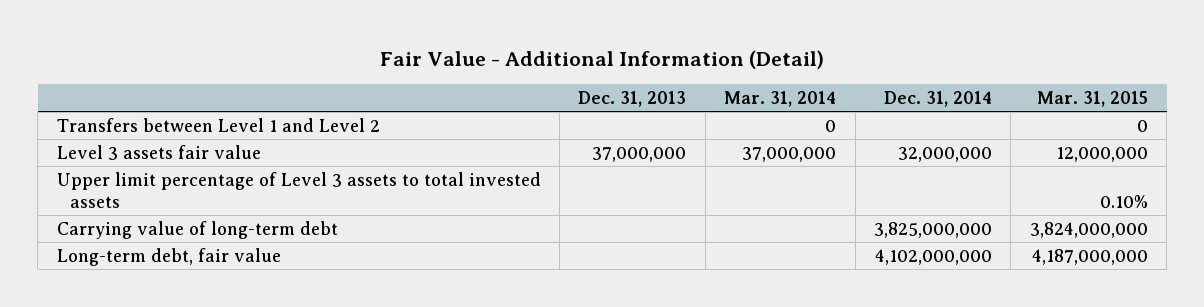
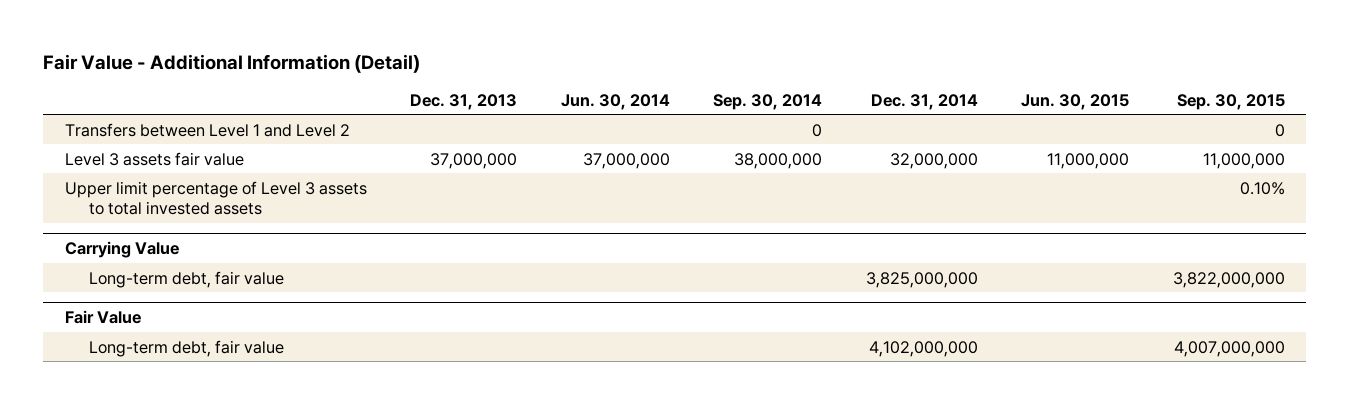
- | Dec. 31, 2013 | Mar. 31, 2014 | Dec. 31, 2014 | Mar. 31, 2015
+ | Dec. 31, 2013 | Jun. 30, 2014 | Sep. 30, 2014 | Dec. 31, 2014 | Jun. 30, 2015 | Sep. 30, 2015
- Carrying value of long-term debt | | | 3,825,000,000 | 3,824,000,000
+ Carrying Value
+ Long-term debt, fair value | | | | 3,825,000,000 | | 3,822,000,000
+ Fair Value

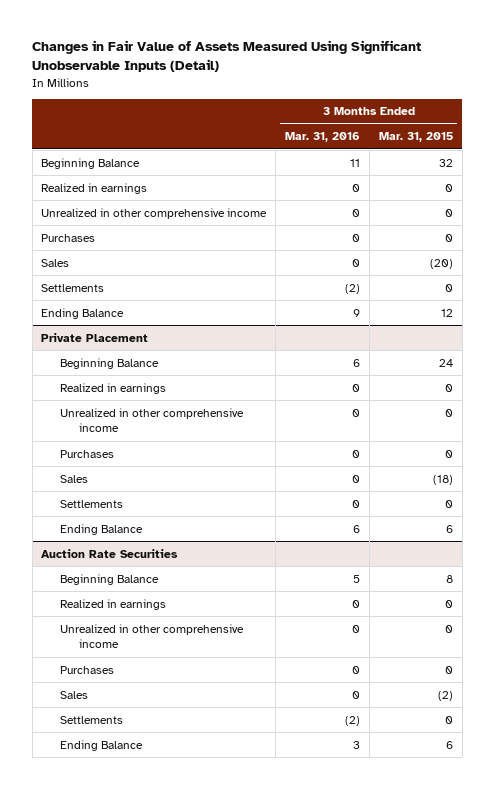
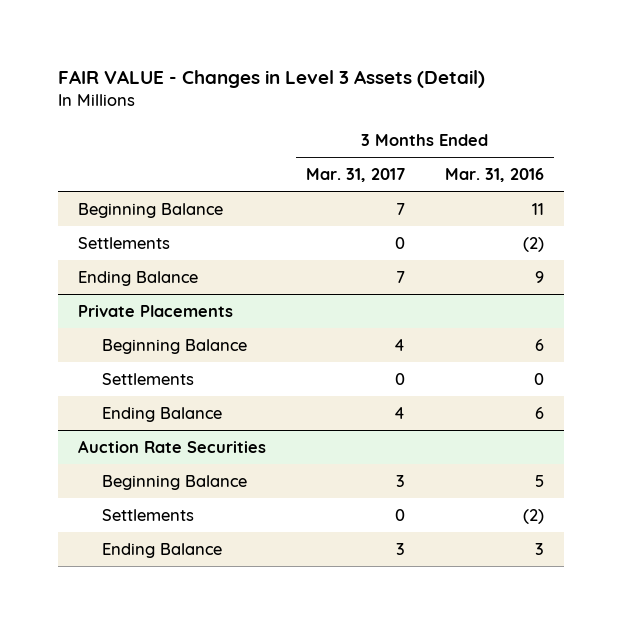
- Changes in Fair Value of Assets Measured Using Significant Unobservable Inputs (Detail)
+ FAIR VALUE - Changes in Level 3 Assets (Detail)
- | 3 Months Ended Mar. 31, 2016 | 3 Months Ended Mar. 31, 2015
+ | 3 Months Ended Mar. 31, 2017 | 3 Months Ended Mar. 31, 2016
- Realized in earnings | 0 | 0
- Unrealized in other comprehensive income | 0 | 0
- Purchases | 0 | 0
- Sales | 0 | (20)
- Private Placement
+ Private Placements
- Realized in earnings | 0 | 0
- Unrealized in other comprehensive income | 0 | 0
- Purchases | 0 | 0
- Sales | 0 | (18)
@ Auction Rate Securities
- Realized in earnings | 0 | 0
- Unrealized in other comprehensive income | 0 | 0
- Purchases | 0 | 0
- Sales | 0 | (2)

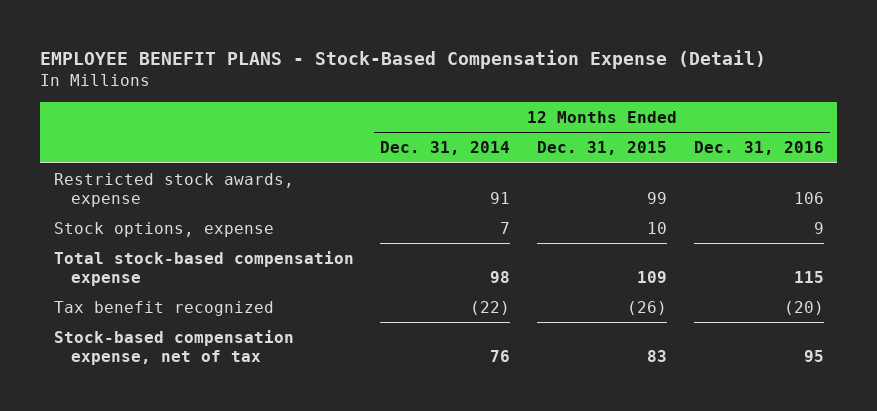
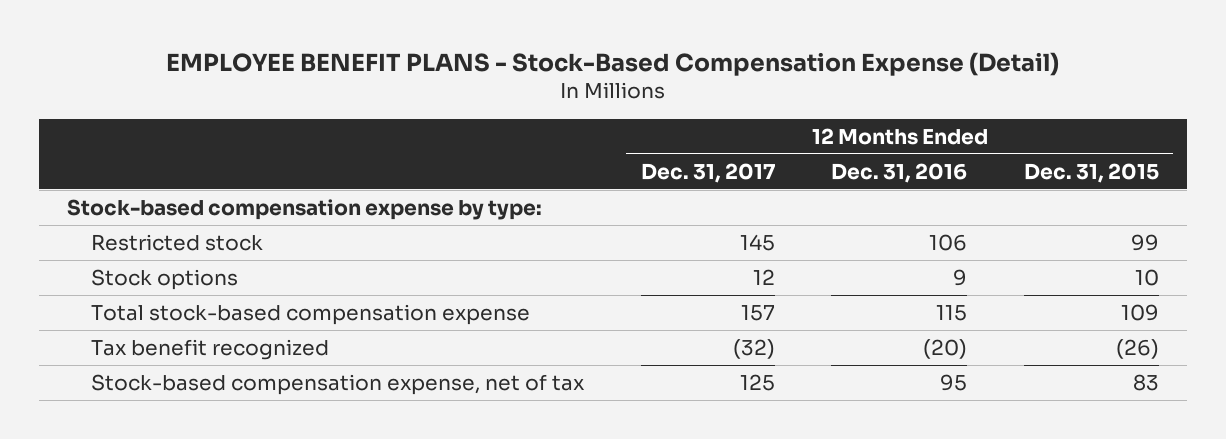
- | 12 Months Ended Dec. 31, 2014 | 12 Months Ended Dec. 31, 2015 | 12 Months Ended Dec. 31, 2016
+ | 12 Months Ended Dec. 31, 2017 | 12 Months Ended Dec. 31, 2016 | 12 Months Ended Dec. 31, 2015
- Restricted stock awards, expense | 91 | 99 | 106
- Stock options, expense | 7 | 10 | 9
+ Stock-based compensation expense by type:
+ Restricted stock | 145 | 106 | 99
+ Stock options | 12 | 9 | 10

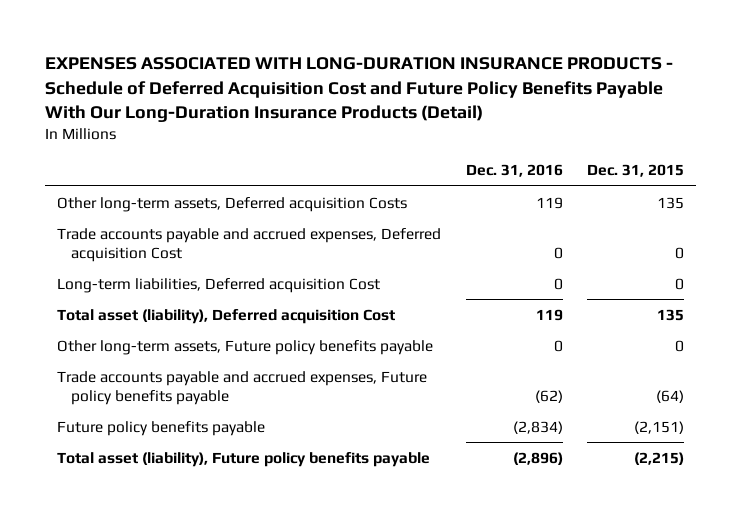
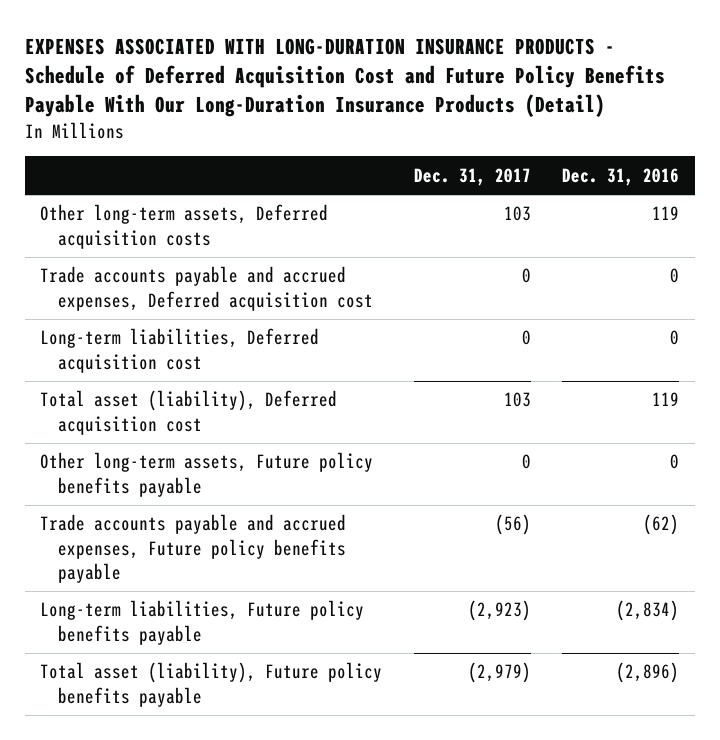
- | Dec. 31, 2016 | Dec. 31, 2015
+ | Dec. 31, 2017 | Dec. 31, 2016
- Other long-term assets, Deferred acquisition Costs | 119 | 135
- Trade accounts payable and accrued expenses, Deferred acquisition Cost | 0 | 0
- Long-term liabilities, Deferred acquisition Cost | 0 | 0
- Total asset (liability), Deferred acquisition Cost | 119 | 135
+ Other long-term assets, Deferred acquisition costs | 103 | 119
+ Trade accounts payable and accrued expenses, Deferred acquisition cost | 0 | 0
+ Long-term liabilities, Deferred acquisition cost | 0 | 0
+ Total asset (liability), Deferred acquisition cost | 103 | 119
- Future policy benefits payable | (2,834) | (2,151)
+ Long-term liabilities, Future policy benefits payable | (2,923) | (2,834)

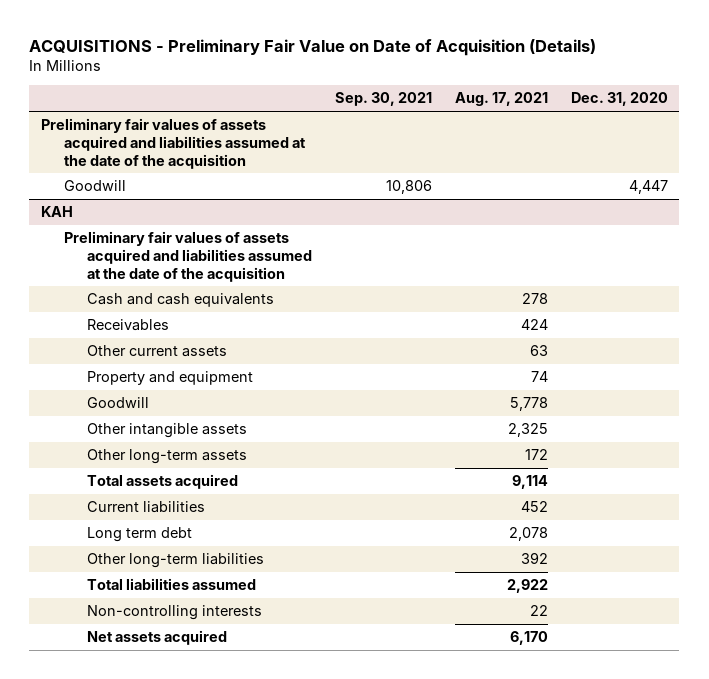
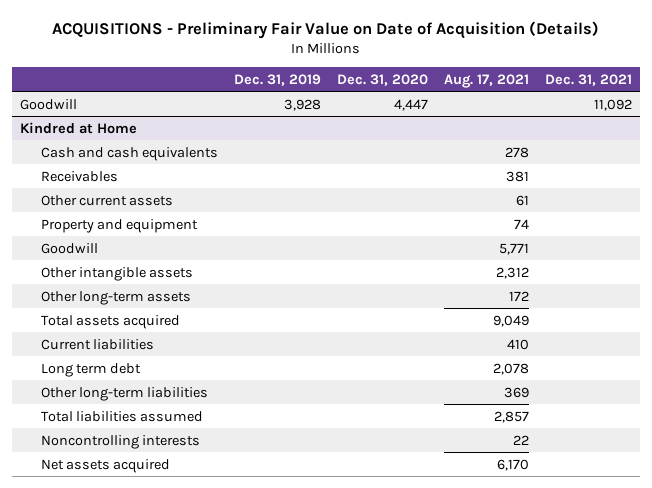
- | Sep. 30, 2021 | Aug. 17, 2021 | Dec. 31, 2020
+ | Dec. 31, 2019 | Dec. 31, 2020 | Aug. 17, 2021 | Dec. 31, 2021
- Preliminary fair values of assets acquired and liabilities assumed at the date of the acquisition
- KAH
- Preliminary fair values of assets acquired and liabilities assumed at the date of the acquisition
+ Kindred at Home
- Receivables | | 424 |
- Other current assets | | 63 |
+ Receivables | | | 381 |
+ Other current assets | | | 61 |
- Goodwill | | 5,778 |
- Other intangible assets | | 2,325 |
+ Goodwill | | | 5,771 |
+ Other intangible assets | | | 2,312 |
- Total assets acquired | | 9,114 |
- Current liabilities | | 452 |
+ Total assets acquired | | | 9,049 |
+ Current liabilities | | | 410 |
- Other long-term liabilities | | 392 |
- Total liabilities assumed | | 2,922 |
- Non-controlling interests | | 22 |
+ Other long-term liabilities | | | 369 |
+ Total liabilities assumed | | | 2,857 |
+ Noncontrolling interests | | | 22 |

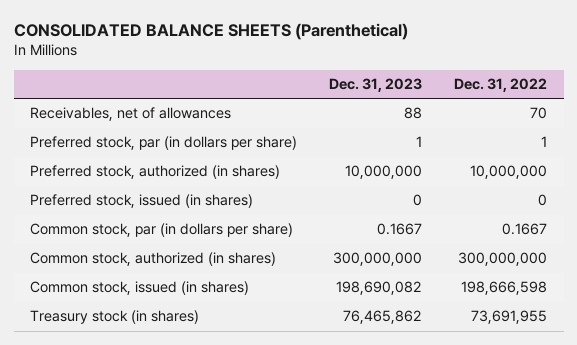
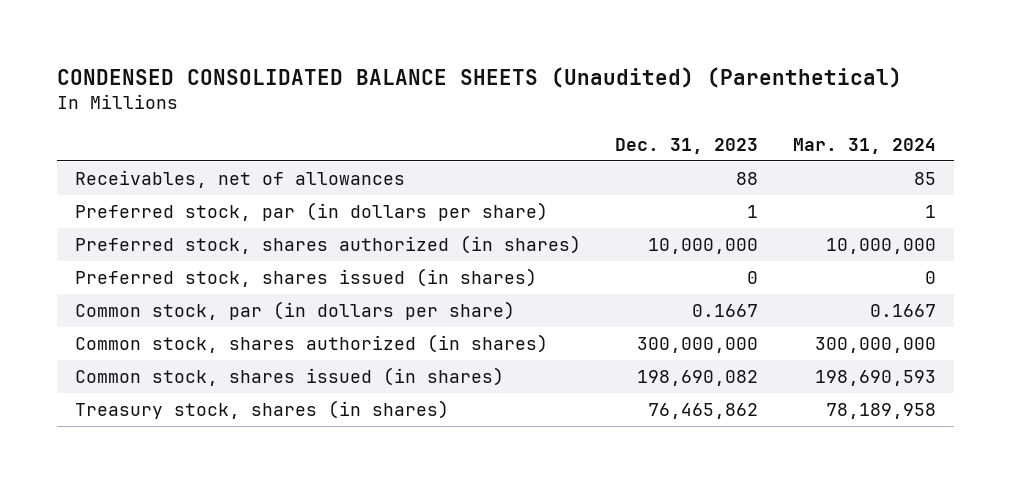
- CONSOLIDATED BALANCE SHEETS (Parenthetical)
+ CONDENSED CONSOLIDATED BALANCE SHEETS (Unaudited) (Parenthetical)
- | Dec. 31, 2023 | Dec. 31, 2022
+ | Dec. 31, 2023 | Mar. 31, 2024
- Preferred stock, authorized (in shares) | 10,000,000 | 10,000,000
- Preferred stock, issued (in shares) | 0 | 0
+ Preferred stock, shares authorized (in shares) | 10,000,000 | 10,000,000
+ Preferred stock, shares issued (in shares) | 0 | 0
- Common stock, authorized (in shares) | 300,000,000 | 300,000,000
- Common stock, issued (in shares) | 198,690,082 | 198,666,598
- Treasury stock (in shares) | 76,465,862 | 73,691,955
+ Common stock, shares authorized (in shares) | 300,000,000 | 300,000,000
+ Common stock, shares issued (in shares) | 198,690,082 | 198,690,593
+ Treasury stock, shares (in shares) | 76,465,862 | 78,189,958

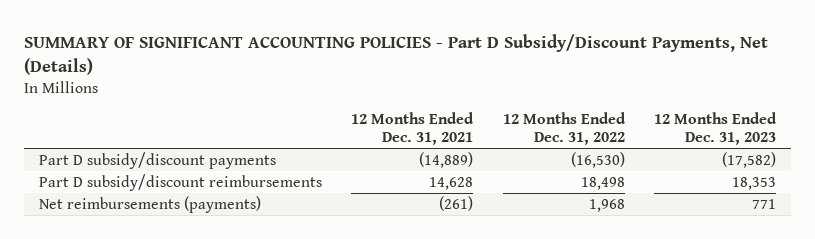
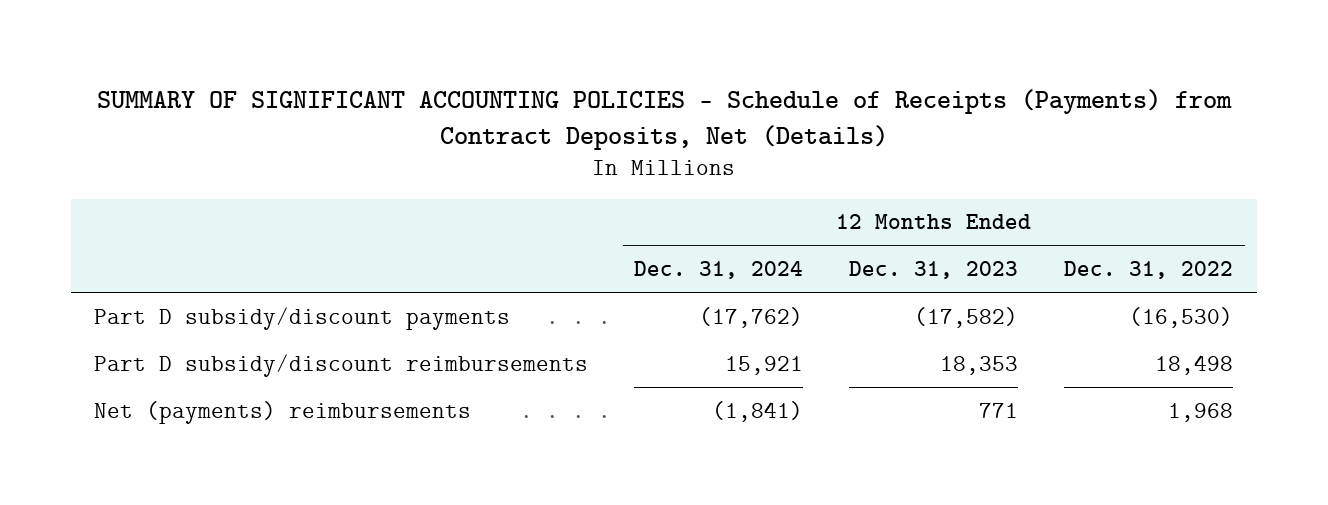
- SUMMARY OF SIGNIFICANT ACCOUNTING POLICIES - Part D Subsidy/Discount Payments, Net (Details)
+ SUMMARY OF SIGNIFICANT ACCOUNTING POLICIES - Schedule of Receipts (Payments) from Contract Deposits, Net (Details)
- | 12 Months Ended Dec. 31, 2021 | 12 Months Ended Dec. 31, 2022 | 12 Months Ended Dec. 31, 2023
+ | 12 Months Ended Dec. 31, 2024 | 12 Months Ended Dec. 31, 2023 | 12 Months Ended Dec. 31, 2022
- Net reimbursements (payments) | (261) | 1,968 | 771
+ Net (payments) reimbursements | (1,841) | 771 | 1,968

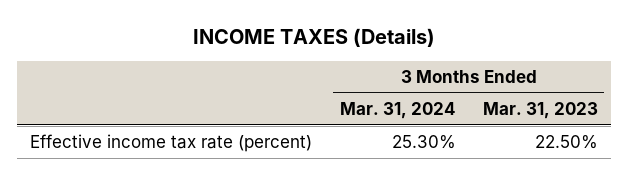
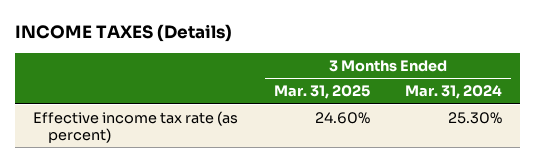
- | 3 Months Ended Mar. 31, 2024 | 3 Months Ended Mar. 31, 2023
+ | 3 Months Ended Mar. 31, 2025 | 3 Months Ended Mar. 31, 2024
- Effective income tax rate (percent) | 25.30% | 22.50%
+ Effective income tax rate (as percent) | 24.60% | 25.30%

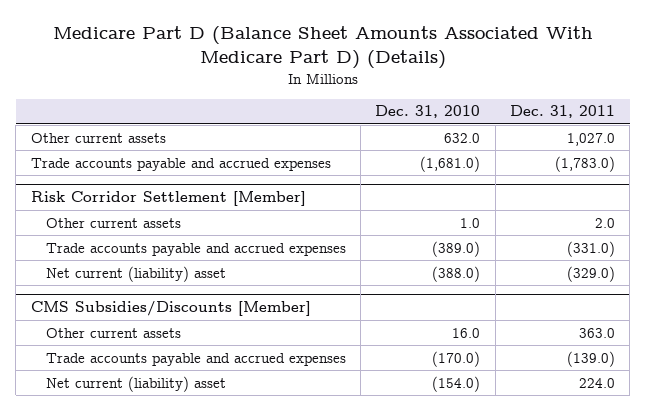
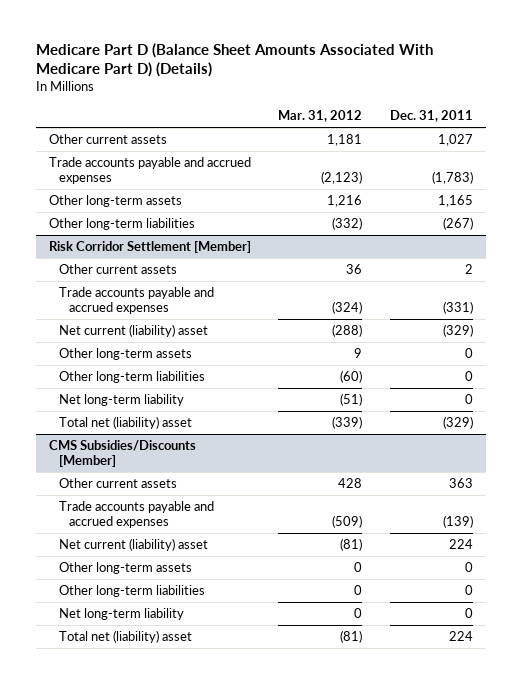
- | Dec. 31, 2010 | Dec. 31, 2011
+ | Mar. 31, 2012 | Dec. 31, 2011
- Other current assets | 632.0 | 1,027.0
- Trade accounts payable and accrued expenses | (1,681.0) | (1,783.0)
+ Other current assets | 1,181 | 1,027
+ Trade accounts payable and accrued expenses | (2,123) | (1,783)
+ Other long-term assets | 1,216 | 1,165
+ Other long-term liabilities | (332) | (267)
@ Risk Corridor Settlement [Member]
- Other current assets | 1.0 | 2.0
- Trade accounts payable and accrued expenses | (389.0) | (331.0)
- Net current (liability) asset | (388.0) | (329.0)
+ Other current assets | 36 | 2
+ Trade accounts payable and accrued expenses | (324) | (331)
+ Net current (liability) asset | (288) | (329)
+ Other long-term assets | 9 | 0
+ Other long-term liabilities | (60) | 0
+ Net long-term liability | (51) | 0
+ Total net (liability) asset | (339) | (329)
@ CMS Subsidies/Discounts [Member]
- Other current assets | 16.0 | 363.0
- Trade accounts payable and accrued expenses | (170.0) | (139.0)
- Net current (liability) asset | (154.0) | 224.0
+ Other current assets | 428 | 363
+ Trade accounts payable and accrued expenses | (509) | (139)
+ Net current (liability) asset | (81) | 224
+ Other long-term assets | 0 | 0
+ Other long-term liabilities | 0 | 0
+ Net long-term liability | 0 | 0
+ Total net (liability) asset | (81) | 224

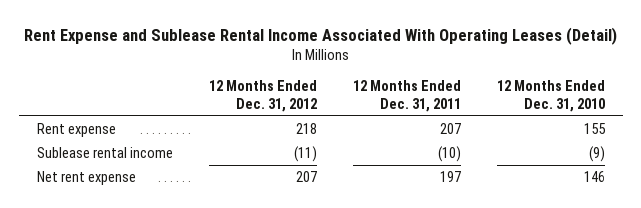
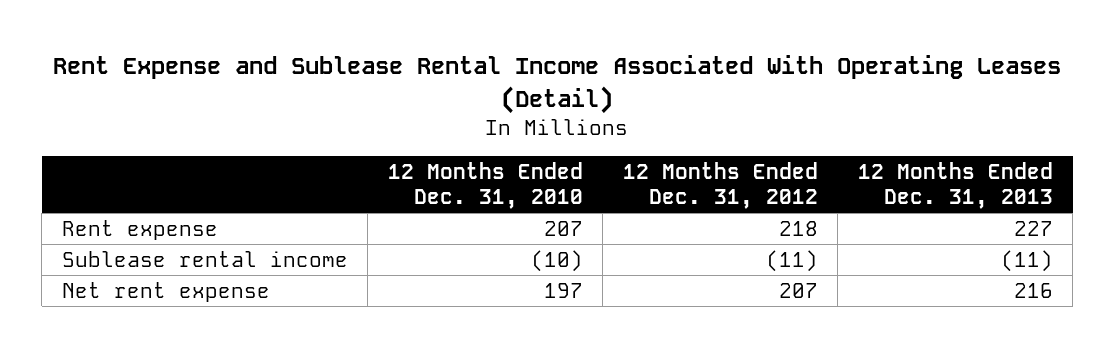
- | 12 Months Ended Dec. 31, 2012 | 12 Months Ended Dec. 31, 2011 | 12 Months Ended Dec. 31, 2010
+ | 12 Months Ended Dec. 31, 2010 | 12 Months Ended Dec. 31, 2012 | 12 Months Ended Dec. 31, 2013
- Rent expense | 218 | 207 | 155
- Sublease rental income | (11) | (10) | (9)
- Net rent expense | 207 | 197 | 146
+ Rent expense | 207 | 218 | 227
+ Sublease rental income | (10) | (11) | (11)
+ Net rent expense | 197 | 207 | 216

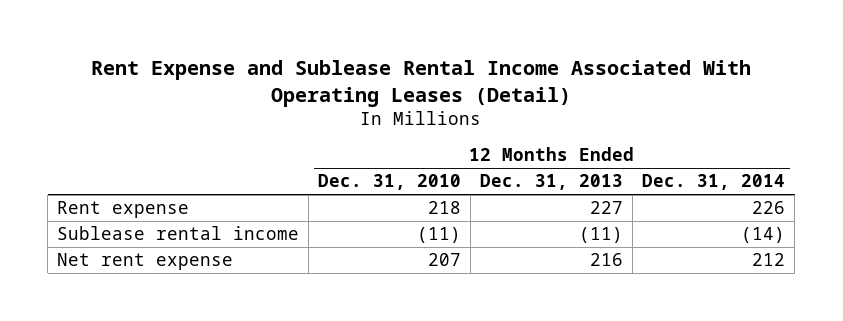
- | 12 Months Ended Dec. 31, 2010 | 12 Months Ended Dec. 31, 2012 | 12 Months Ended Dec. 31, 2013
+ | 12 Months Ended Dec. 31, 2010 | 12 Months Ended Dec. 31, 2013 | 12 Months Ended Dec. 31, 2014
- Rent expense | 207 | 218 | 227
- Sublease rental income | (10) | (11) | (11)
- Net rent expense | 197 | 207 | 216
+ Rent expense | 218 | 227 | 226
+ Sublease rental income | (11) | (11) | (14)
+ Net rent expense | 207 | 216 | 212

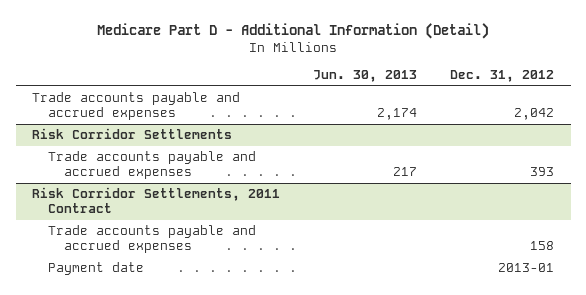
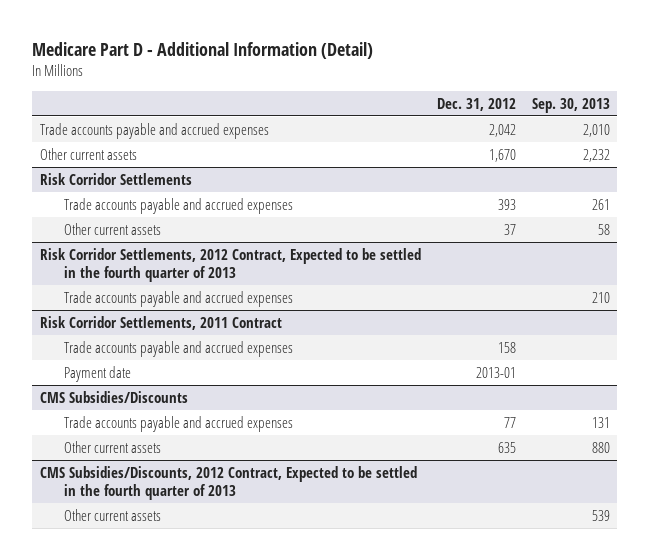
- | Jun. 30, 2013 | Dec. 31, 2012
+ | Dec. 31, 2012 | Sep. 30, 2013
+ Other current assets | 1,670 | 2,232
@ Risk Corridor Settlements
+ Other current assets | 37 | 58
+ Risk Corridor Settlements, 2012 Contract, Expected to be settled in the fourth quarter of 2013
+ Trade accounts payable and accrued expenses | | 210
+ CMS Subsidies/Discounts
+ Trade accounts payable and accrued expenses | 77 | 131
+ Other current assets | 635 | 880
+ CMS Subsidies/Discounts, 2012 Contract, Expected to be settled in the fourth quarter of 2013
+ Other current assets | | 539

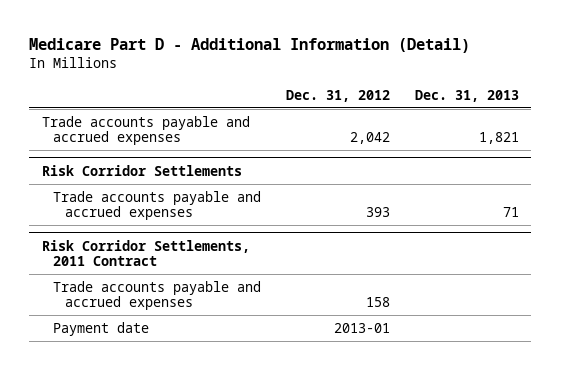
- | Dec. 31, 2012 | Sep. 30, 2013
+ | Dec. 31, 2012 | Dec. 31, 2013
- Other current assets | 1,670 | 2,232
@ Risk Corridor Settlements
- Other current assets | 37 | 58
- Risk Corridor Settlements, 2012 Contract, Expected to be settled in the fourth quarter of 2013
- Trade accounts payable and accrued expenses | | 210
- CMS Subsidies/Discounts
- Trade accounts payable and accrued expenses | 77 | 131
- Other current assets | 635 | 880
- CMS Subsidies/Discounts, 2012 Contract, Expected to be settled in the fourth quarter of 2013
- Other current assets | | 539

